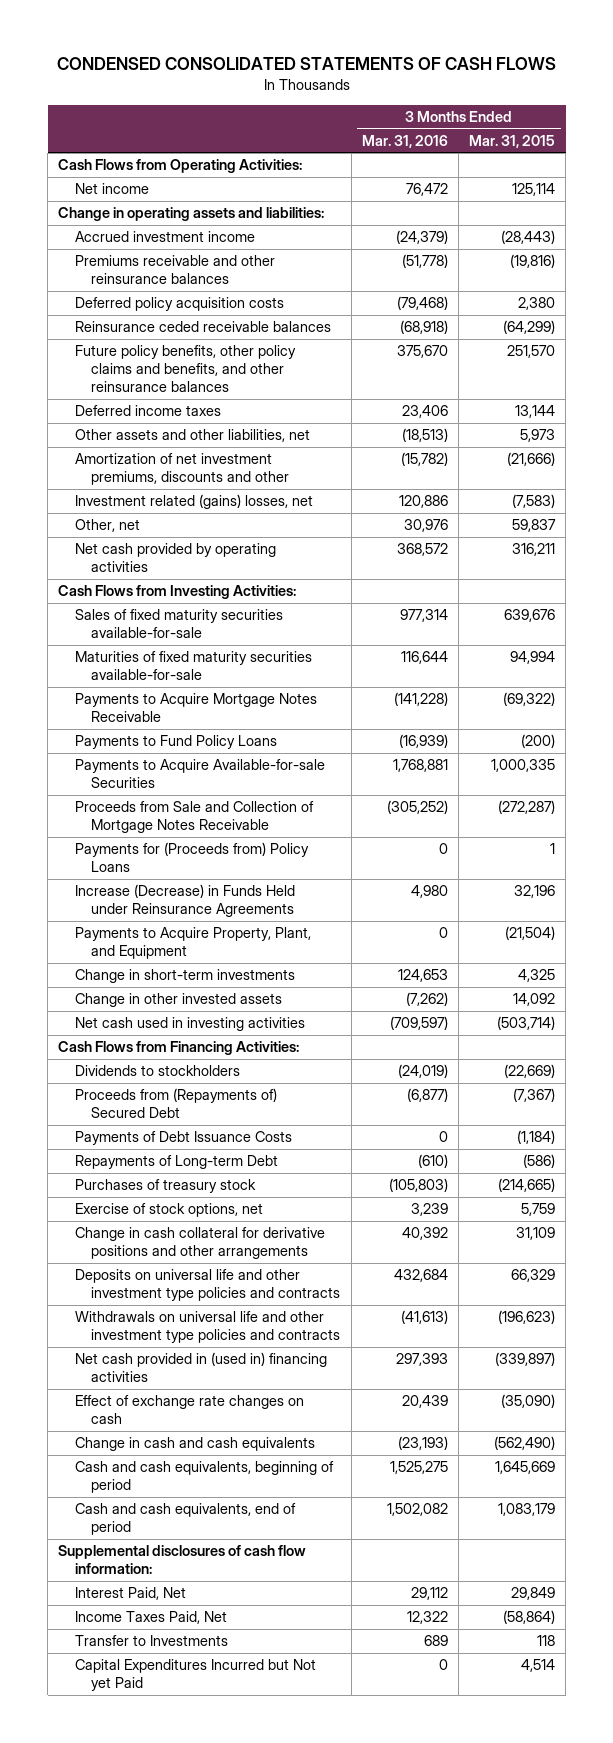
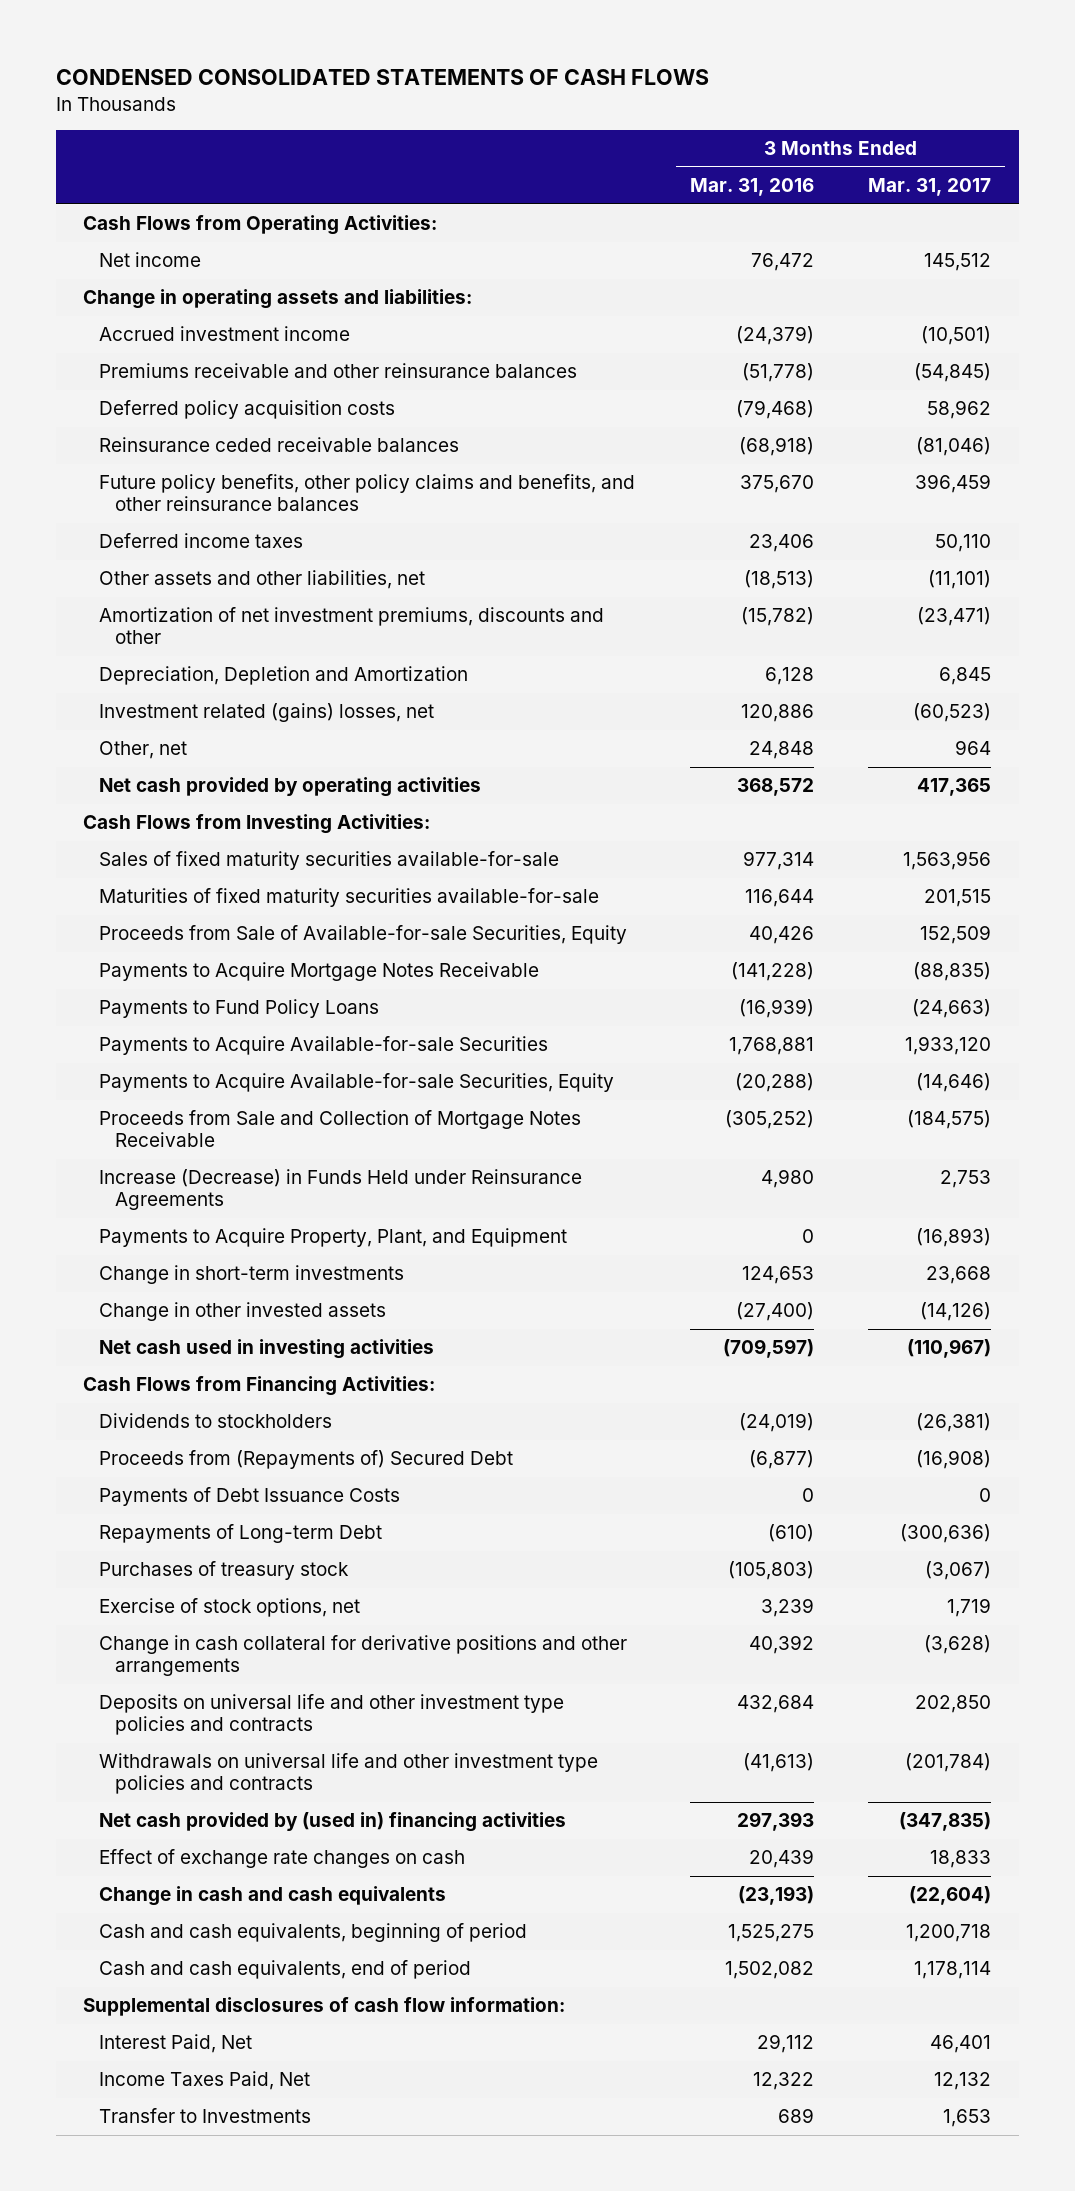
- | 3 Months Ended Mar. 31, 2016 | 3 Months Ended Mar. 31, 2015
+ | 3 Months Ended Mar. 31, 2016 | 3 Months Ended Mar. 31, 2017
+ Depreciation, Depletion and Amortization | 6,128 | 6,845
- Other, net | 30,976 | 59,837
+ Other, net | 24,848 | 964
+ Proceeds from Sale of Available-for-sale Securities, Equity | 40,426 | 152,509
+ Payments to Acquire Available-for-sale Securities, Equity | (20,288) | (14,646)
- Payments for (Proceeds from) Policy Loans | 0 | 1
- Change in other invested assets | (7,262) | 14,092
+ Change in other invested assets | (27,400) | (14,126)
- Net cash provided in (used in) financing activities | 297,393 | (339,897)
+ Net cash provided by (used in) financing activities | 297,393 | (347,835)
- Capital Expenditures Incurred but Not yet Paid | 0 | 4,514

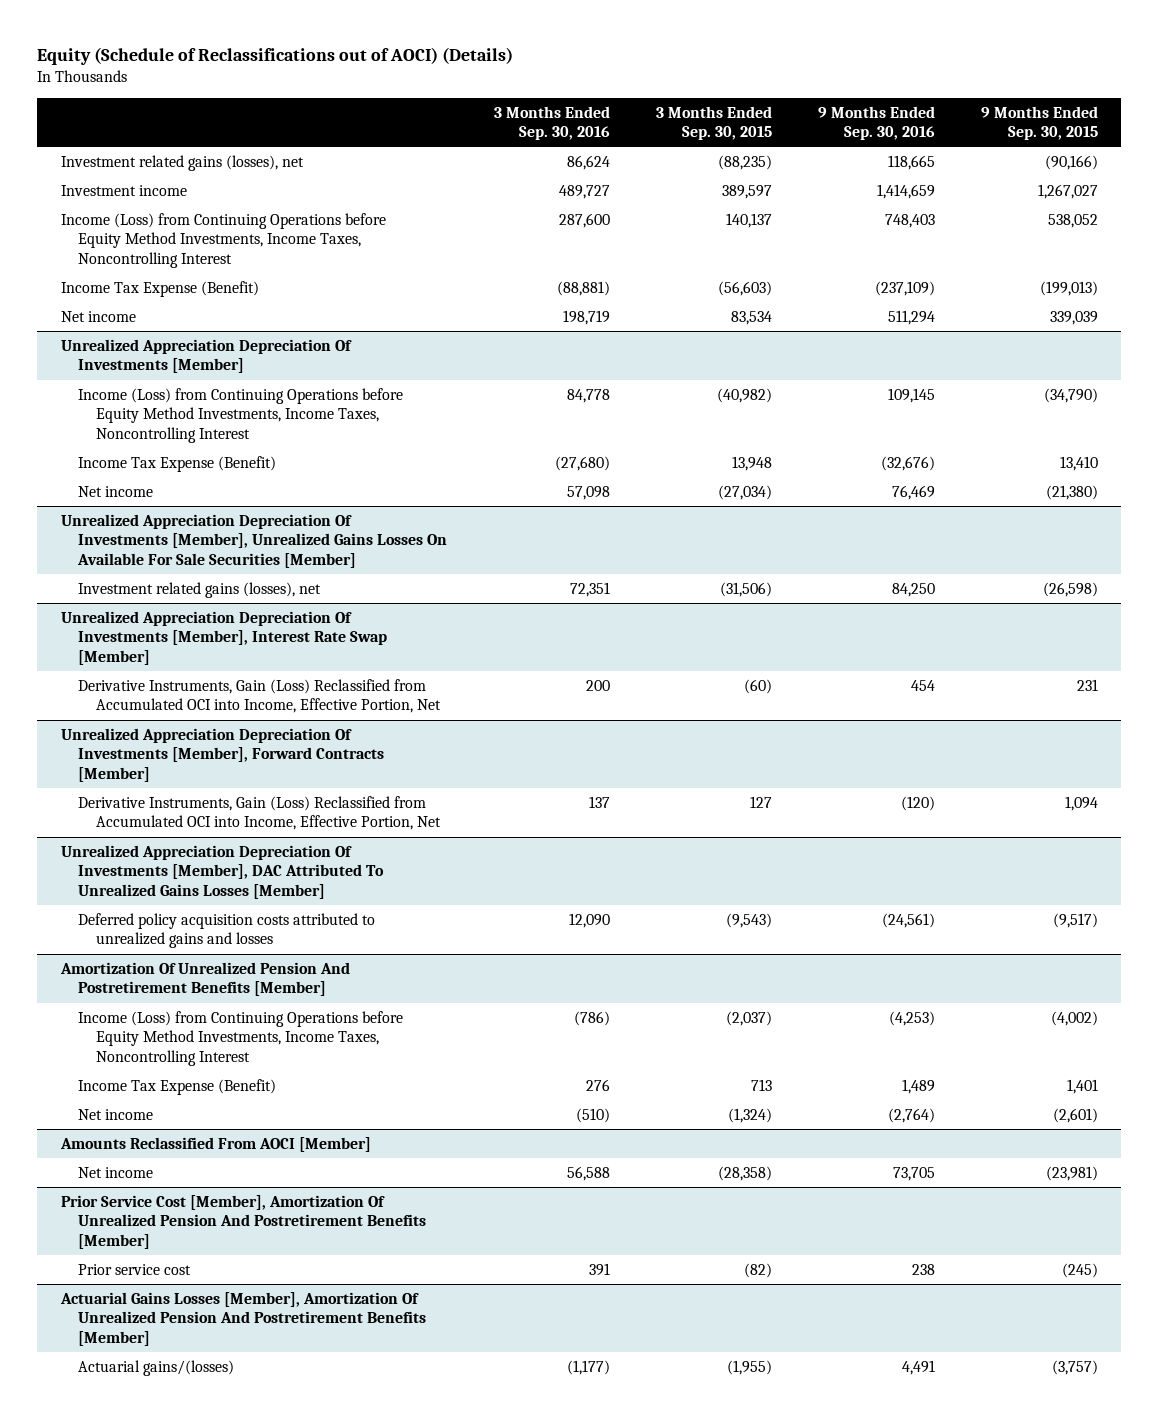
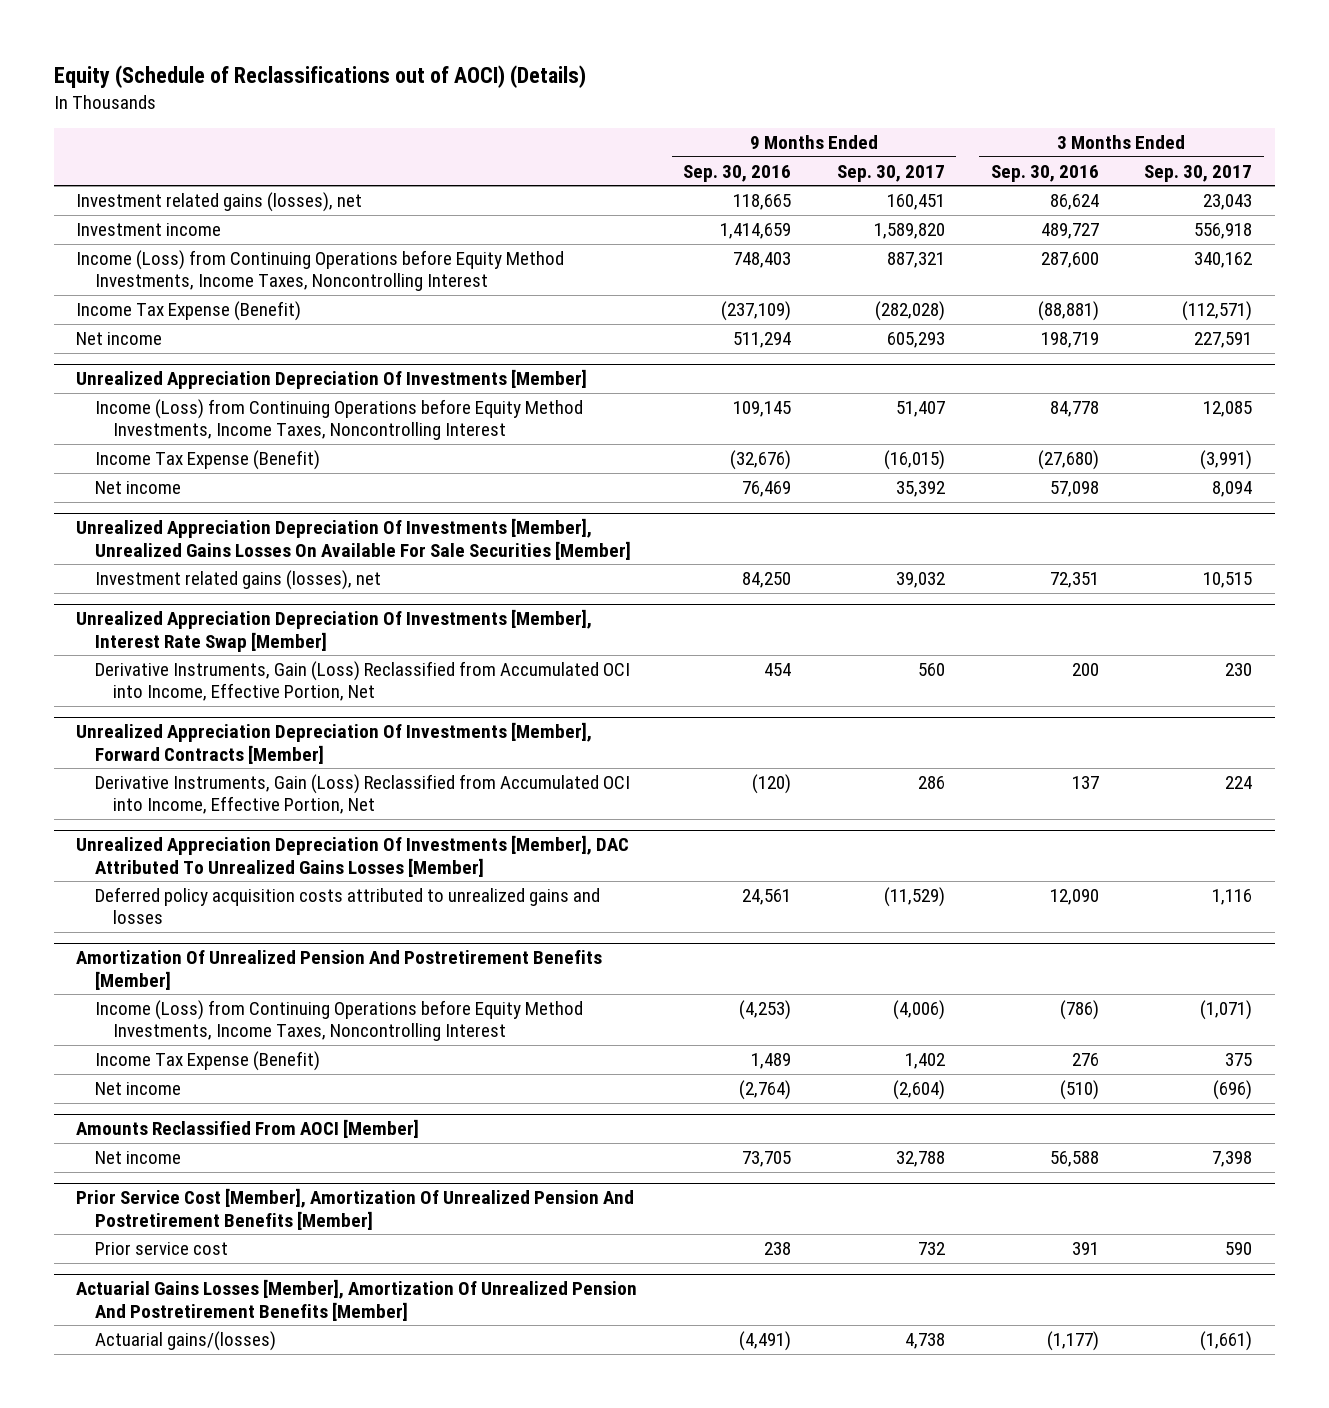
- | 3 Months Ended Sep. 30, 2016 | 3 Months Ended Sep. 30, 2015 | 9 Months Ended Sep. 30, 2016 | 9 Months Ended Sep. 30, 2015
+ | 9 Months Ended Sep. 30, 2016 | 9 Months Ended Sep. 30, 2017 | 3 Months Ended Sep. 30, 2016 | 3 Months Ended Sep. 30, 2017
@ Unrealized Appreciation Depreciation Of Investments [Member], DAC Attributed To Unrealized Gains Losses [Member]
- Deferred policy acquisition costs attributed to unrealized gains and losses | 12,090 | (9,543) | (24,561) | (9,517)
+ Deferred policy acquisition costs attributed to unrealized gains and losses | 24,561 | (11,529) | 12,090 | 1,116
@ Actuarial Gains Losses [Member], Amortization Of Unrealized Pension And Postretirement Benefits [Member]
- Actuarial gains/(losses) | (1,177) | (1,955) | 4,491 | (3,757)
+ Actuarial gains/(losses) | (4,491) | 4,738 | (1,177) | (1,661)

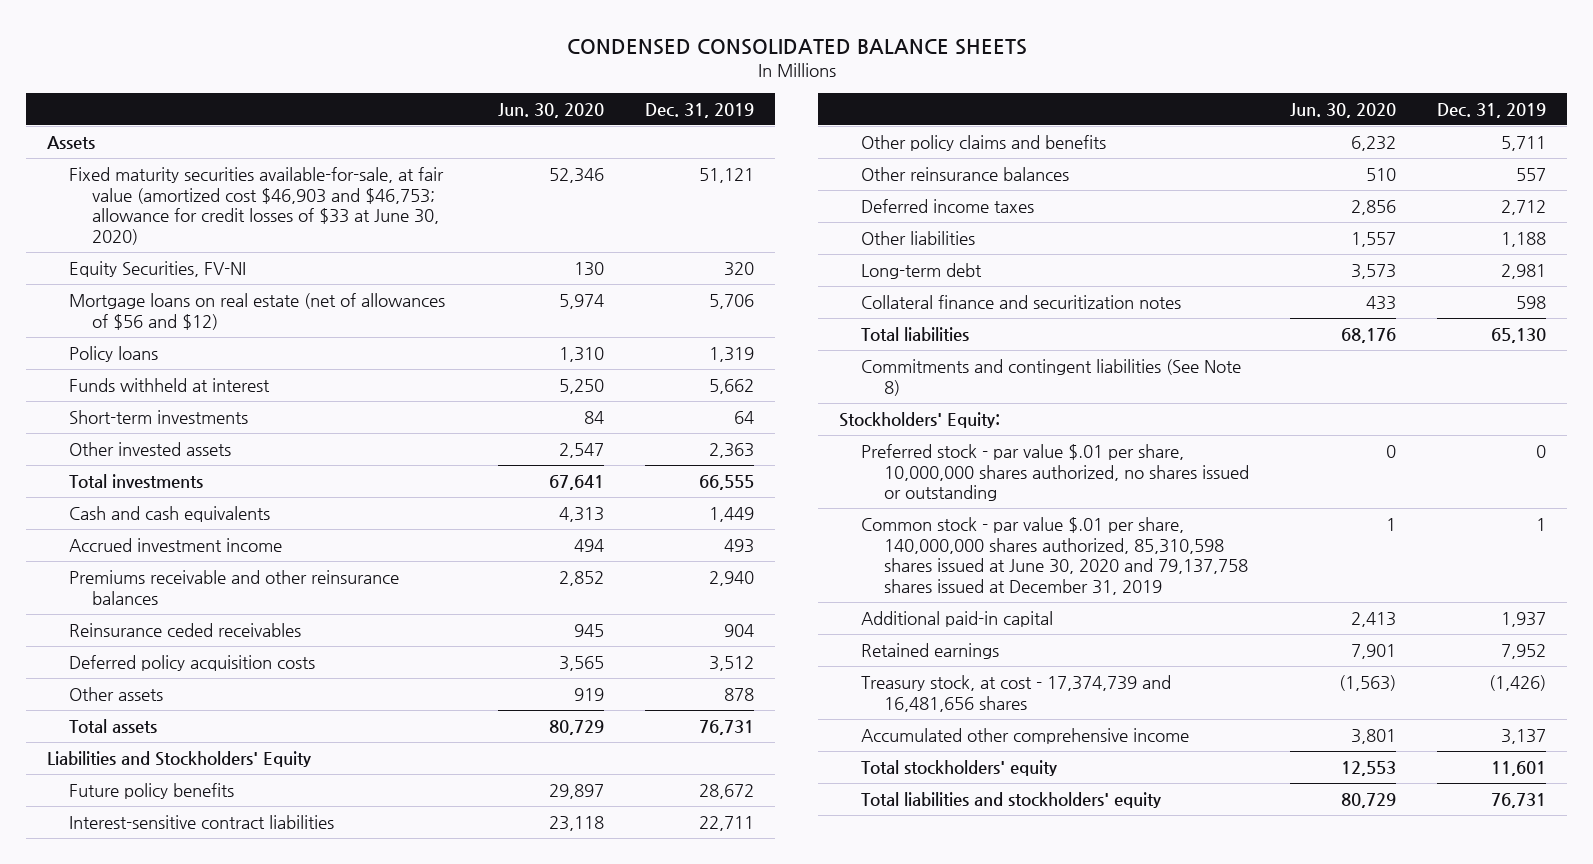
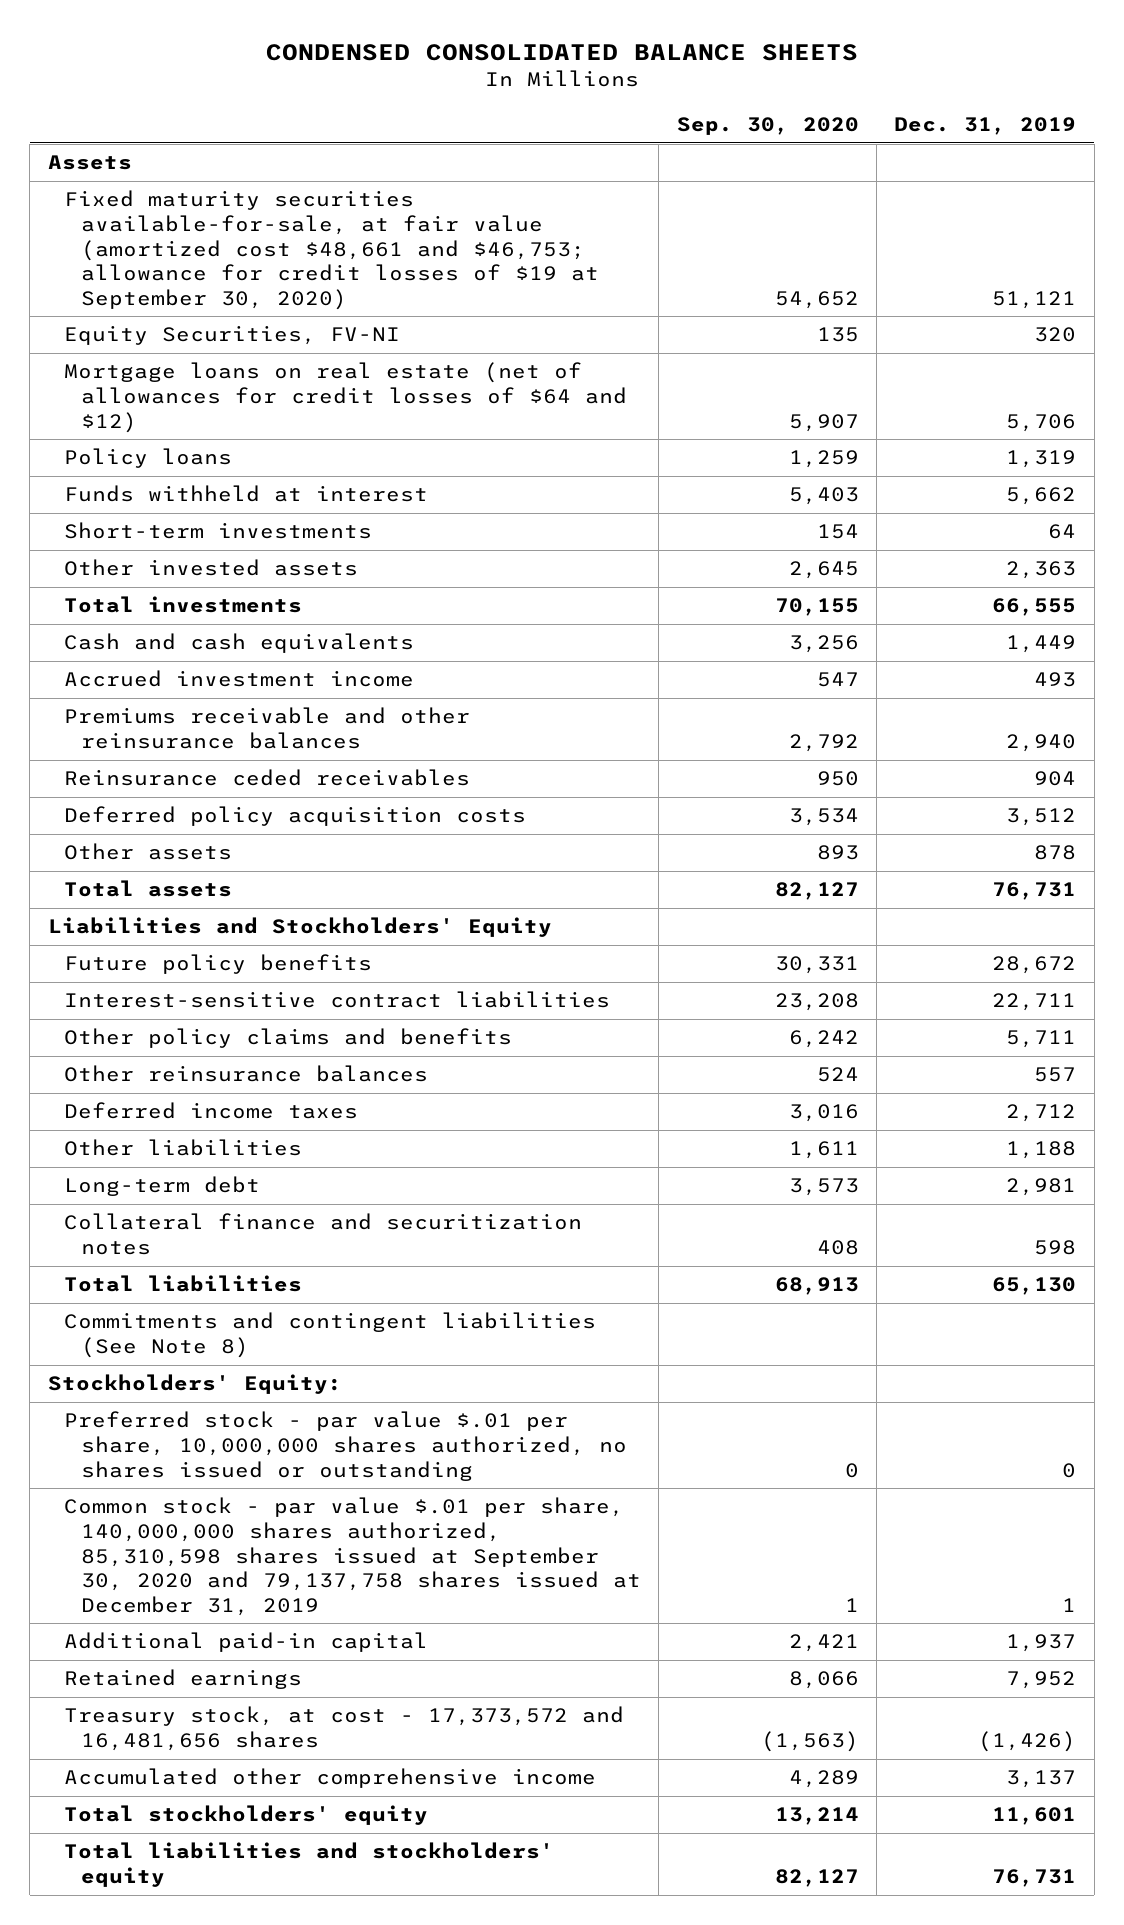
- | Jun. 30, 2020 | Dec. 31, 2019
+ | Sep. 30, 2020 | Dec. 31, 2019
- Fixed maturity securities available-for-sale, at fair value (amortized cost $46,903 and $46,753; allowance for credit losses of $33 at June 30, 2020) | 52,346 | 51,121
+ Fixed maturity securities available-for-sale, at fair value (amortized cost $48,661 and $46,753; allowance for credit losses of $19 at September 30, 2020) | 54,652 | 51,121
- Mortgage loans on real estate (net of allowances of $56 and $12) | 5,974 | 5,706
+ Mortgage loans on real estate (net of allowances for credit losses of $64 and $12) | 5,907 | 5,706
- Common stock - par value $.01 per share, 140,000,000 shares authorized, 85,310,598 shares issued at June 30, 2020 and 79,137,758 shares issued at December 31, 2019 | 1 | 1
+ Common stock - par value $.01 per share, 140,000,000 shares authorized, 85,310,598 shares issued at September 30, 2020 and 79,137,758 shares issued at December 31, 2019 | 1 | 1
- Treasury stock, at cost - 17,374,739 and 16,481,656 shares | (1,563) | (1,426)
+ Treasury stock, at cost - 17,373,572 and 16,481,656 shares | (1,563) | (1,426)

